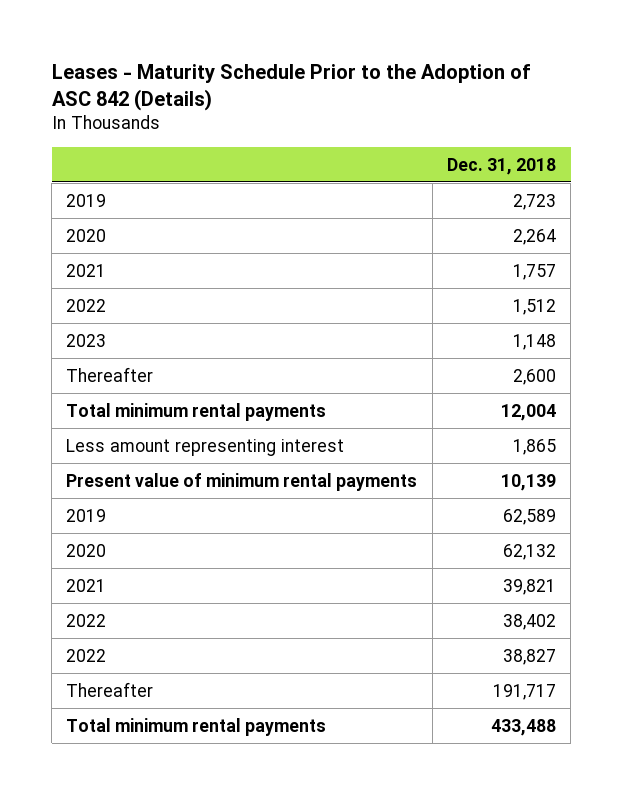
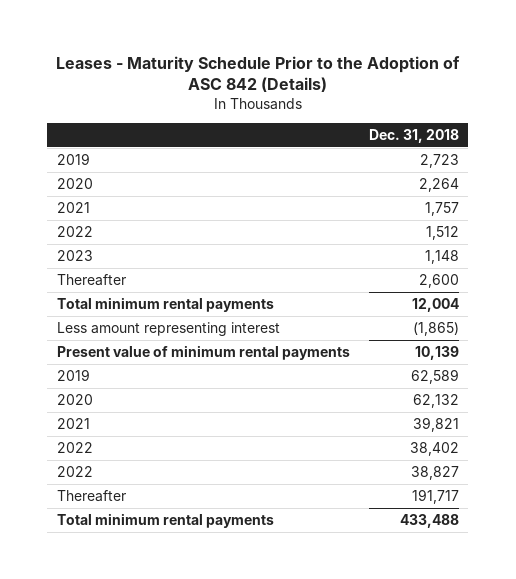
- Less amount representing interest | 1,865
+ Less amount representing interest | (1,865)

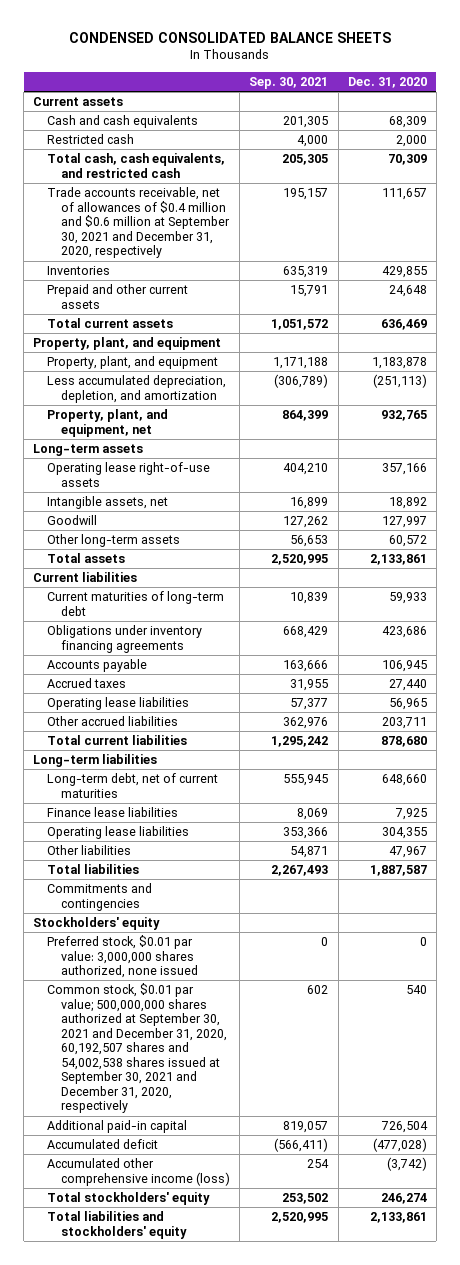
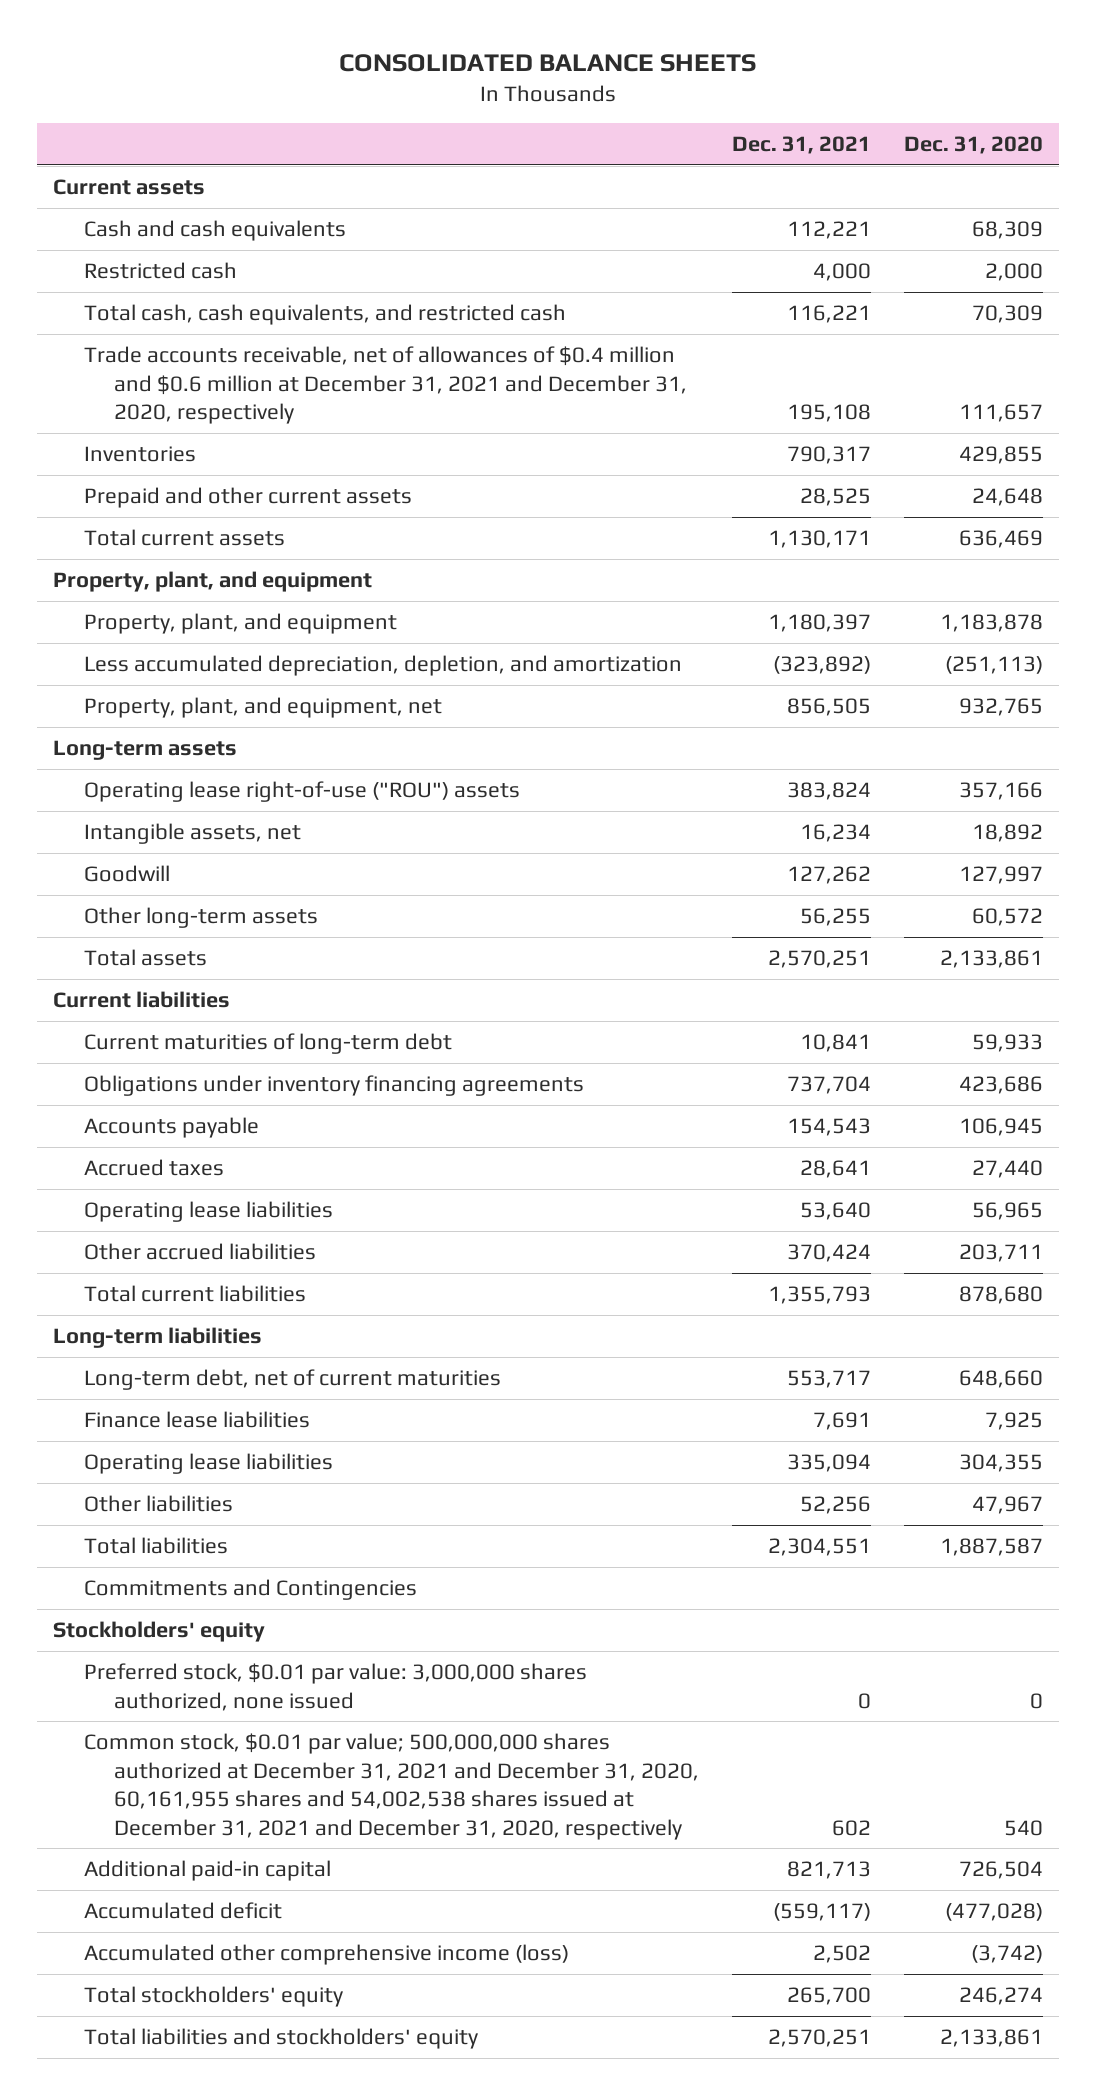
- CONDENSED CONSOLIDATED BALANCE SHEETS
+ CONSOLIDATED BALANCE SHEETS
- | Sep. 30, 2021 | Dec. 31, 2020
+ | Dec. 31, 2021 | Dec. 31, 2020
- Trade accounts receivable, net of allowances of $0.4 million and $0.6 million at September 30, 2021 and December 31, 2020, respectively | 195,157 | 111,657
+ Trade accounts receivable, net of allowances of $0.4 million and $0.6 million at December 31, 2021 and December 31, 2020, respectively | 195,108 | 111,657
- Operating lease right-of-use assets | 404,210 | 357,166
+ Operating lease right-of-use ("ROU") assets | 383,824 | 357,166
- Commitments and contingencies
+ Commitments and Contingencies
- Common stock, $0.01 par value; 500,000,000 shares authorized at September 30, 2021 and December 31, 2020, 60,192,507 shares and 54,002,538 shares issued at September 30, 2021 and December 31, 2020, respectively | 602 | 540
+ Common stock, $0.01 par value; 500,000,000 shares authorized at December 31, 2021 and December 31, 2020, 60,161,955 shares and 54,002,538 shares issued at December 31, 2021 and December 31, 2020, respectively | 602 | 540

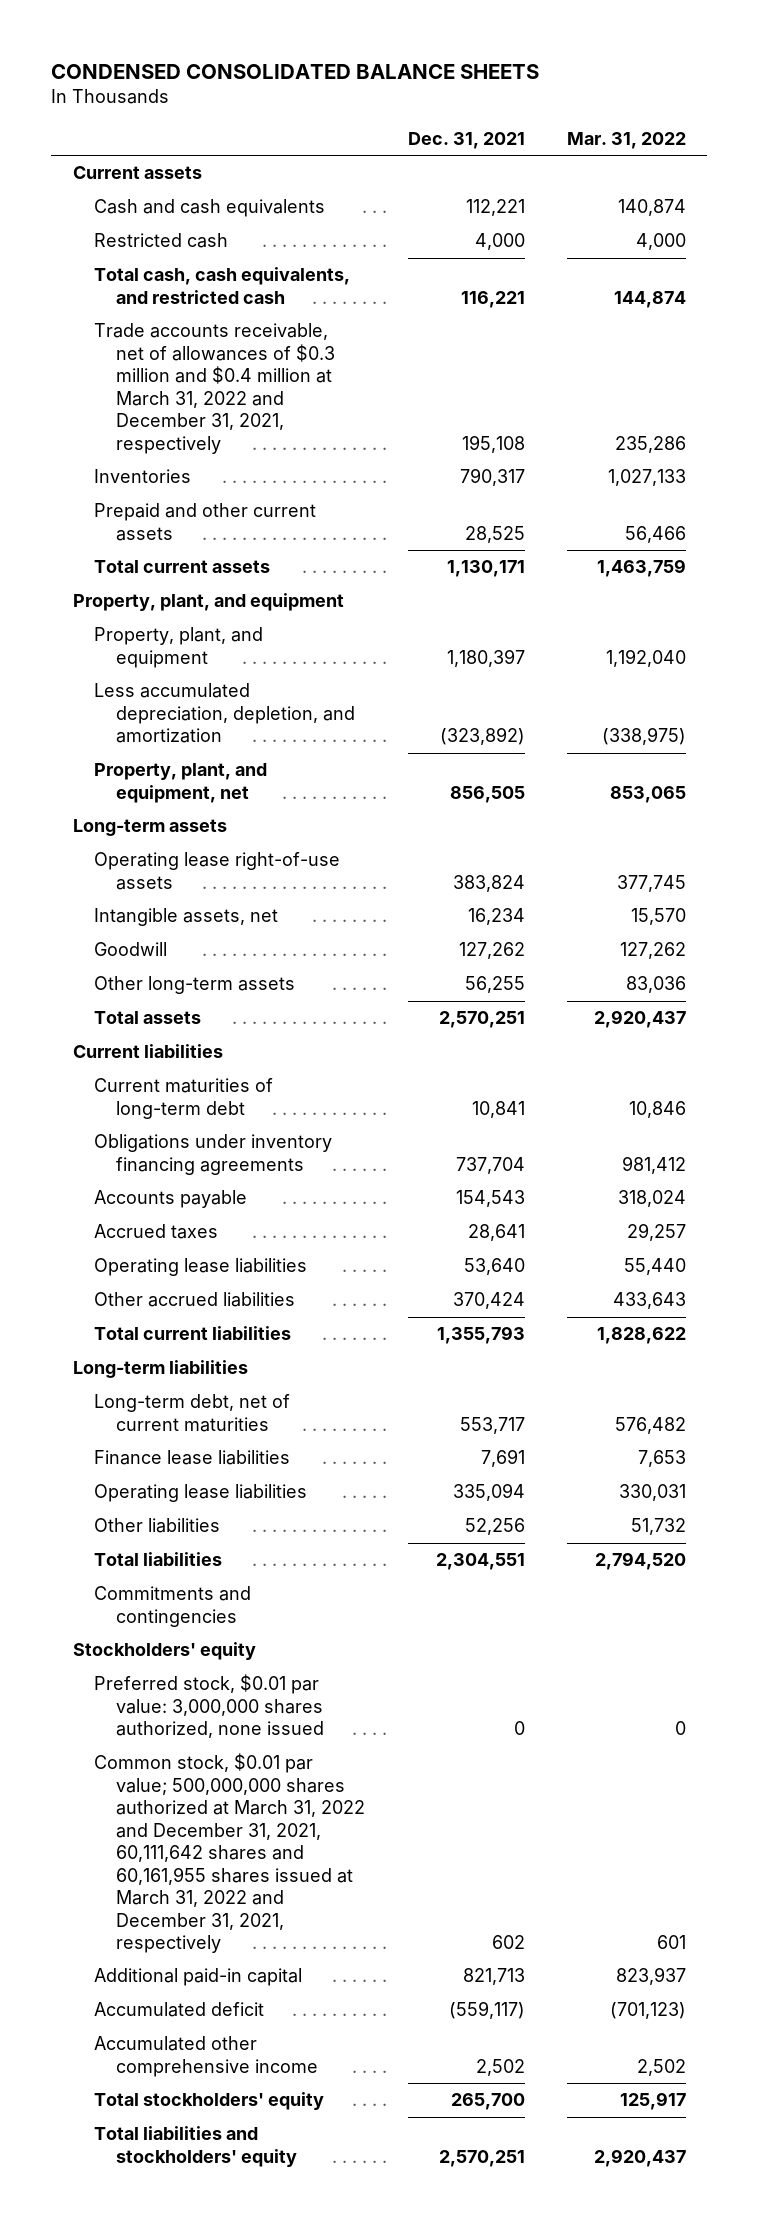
- CONSOLIDATED BALANCE SHEETS
+ CONDENSED CONSOLIDATED BALANCE SHEETS
- | Dec. 31, 2021 | Dec. 31, 2020
+ | Dec. 31, 2021 | Mar. 31, 2022
- Trade accounts receivable, net of allowances of $0.4 million and $0.6 million at December 31, 2021 and December 31, 2020, respectively | 195,108 | 111,657
+ Trade accounts receivable, net of allowances of $0.3 million and $0.4 million at March 31, 2022 and December 31, 2021, respectively | 195,108 | 235,286
- Operating lease right-of-use ("ROU") assets | 383,824 | 357,166
+ Operating lease right-of-use assets | 383,824 | 377,745
- Commitments and Contingencies
+ Commitments and contingencies
- Common stock, $0.01 par value; 500,000,000 shares authorized at December 31, 2021 and December 31, 2020, 60,161,955 shares and 54,002,538 shares issued at December 31, 2021 and December 31, 2020, respectively | 602 | 540
+ Common stock, $0.01 par value; 500,000,000 shares authorized at March 31, 2022 and December 31, 2021, 60,111,642 shares and 60,161,955 shares issued at March 31, 2022 and December 31, 2021, respectively | 602 | 601
- Accumulated other comprehensive income (loss) | 2,502 | (3,742)
+ Accumulated other comprehensive income | 2,502 | 2,502

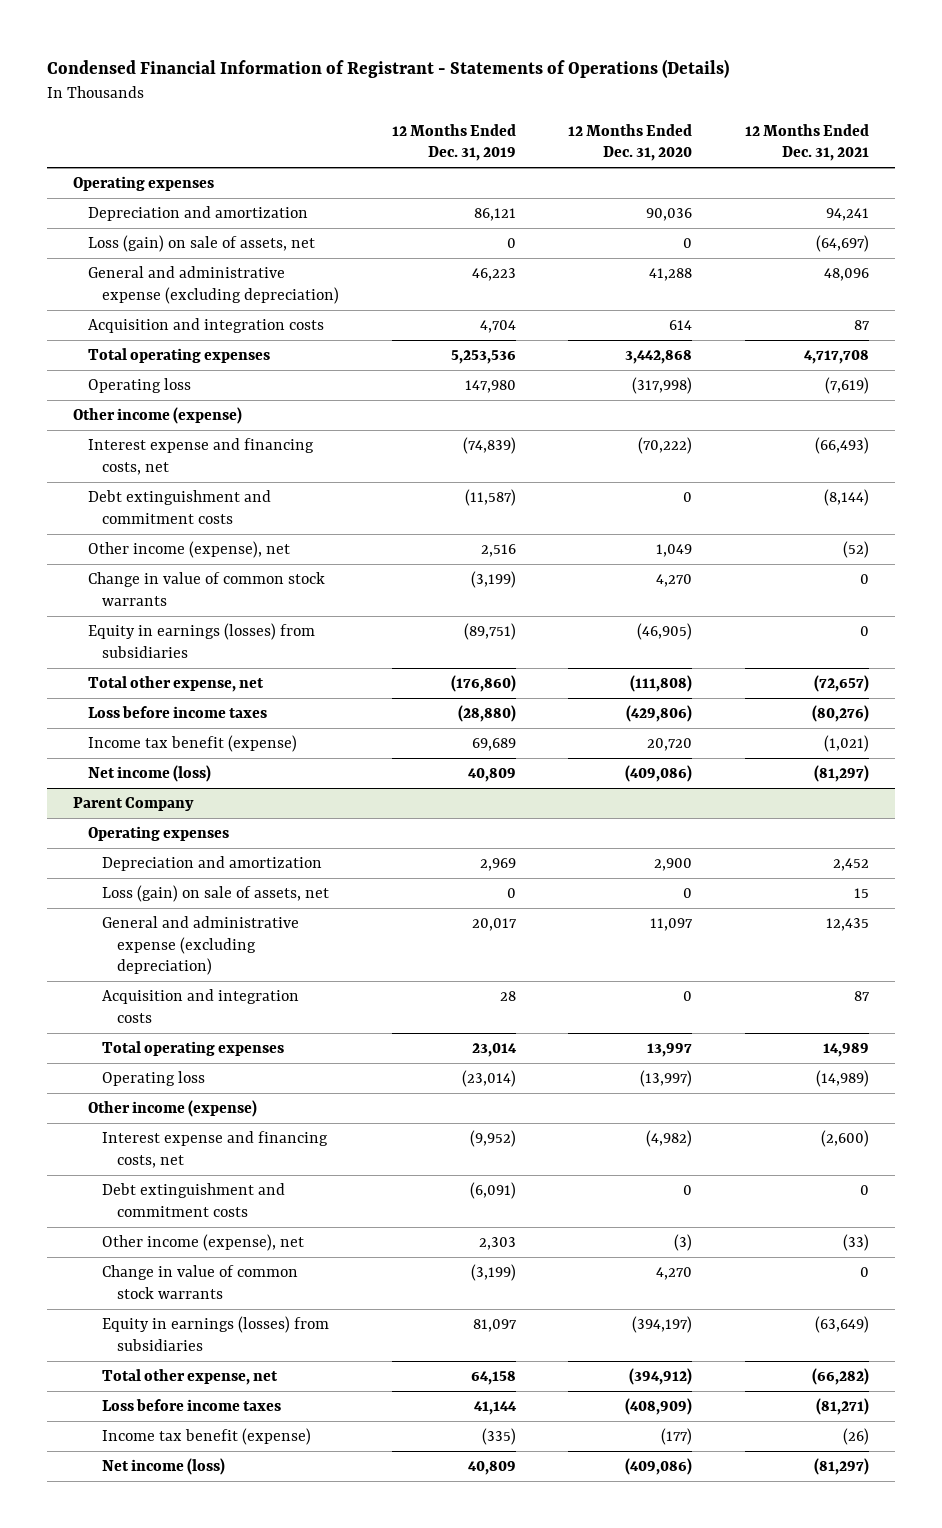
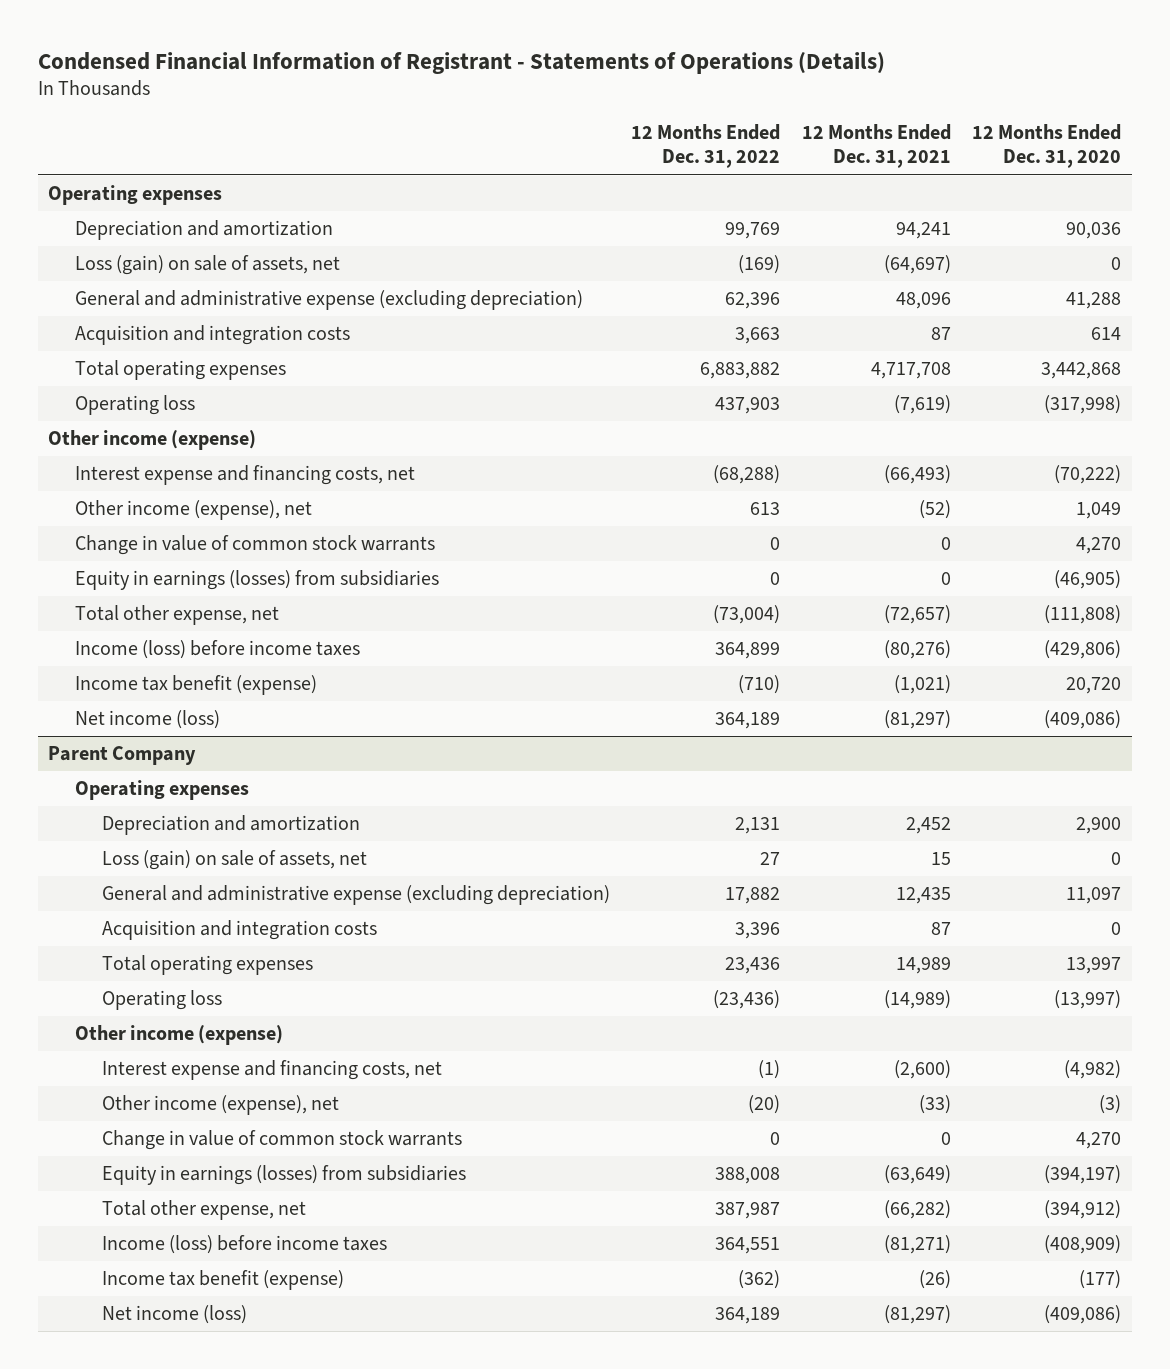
- | 12 Months Ended Dec. 31, 2019 | 12 Months Ended Dec. 31, 2020 | 12 Months Ended Dec. 31, 2021
+ | 12 Months Ended Dec. 31, 2022 | 12 Months Ended Dec. 31, 2021 | 12 Months Ended Dec. 31, 2020
- Debt extinguishment and commitment costs | (11,587) | 0 | (8,144)
- Loss before income taxes | (28,880) | (429,806) | (80,276)
+ Income (loss) before income taxes | 364,899 | (80,276) | (429,806)
@ Parent Company
- Debt extinguishment and commitment costs | (6,091) | 0 | 0
- Loss before income taxes | 41,144 | (408,909) | (81,271)
+ Income (loss) before income taxes | 364,551 | (81,271) | (408,909)

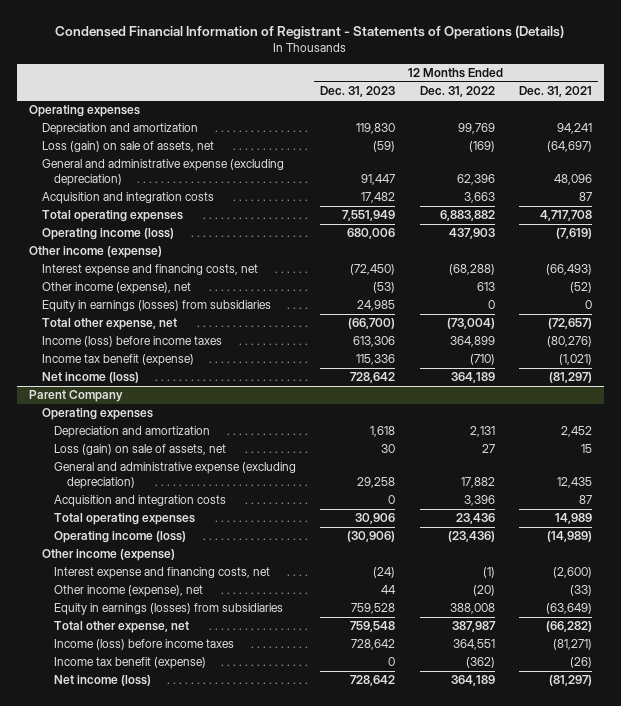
- | 12 Months Ended Dec. 31, 2022 | 12 Months Ended Dec. 31, 2021 | 12 Months Ended Dec. 31, 2020
+ | 12 Months Ended Dec. 31, 2023 | 12 Months Ended Dec. 31, 2022 | 12 Months Ended Dec. 31, 2021
- Operating loss | 437,903 | (7,619) | (317,998)
+ Operating income (loss) | 680,006 | 437,903 | (7,619)
- Change in value of common stock warrants | 0 | 0 | 4,270
@ Parent Company
- Operating loss | (23,436) | (14,989) | (13,997)
+ Operating income (loss) | (30,906) | (23,436) | (14,989)
- Change in value of common stock warrants | 0 | 0 | 4,270

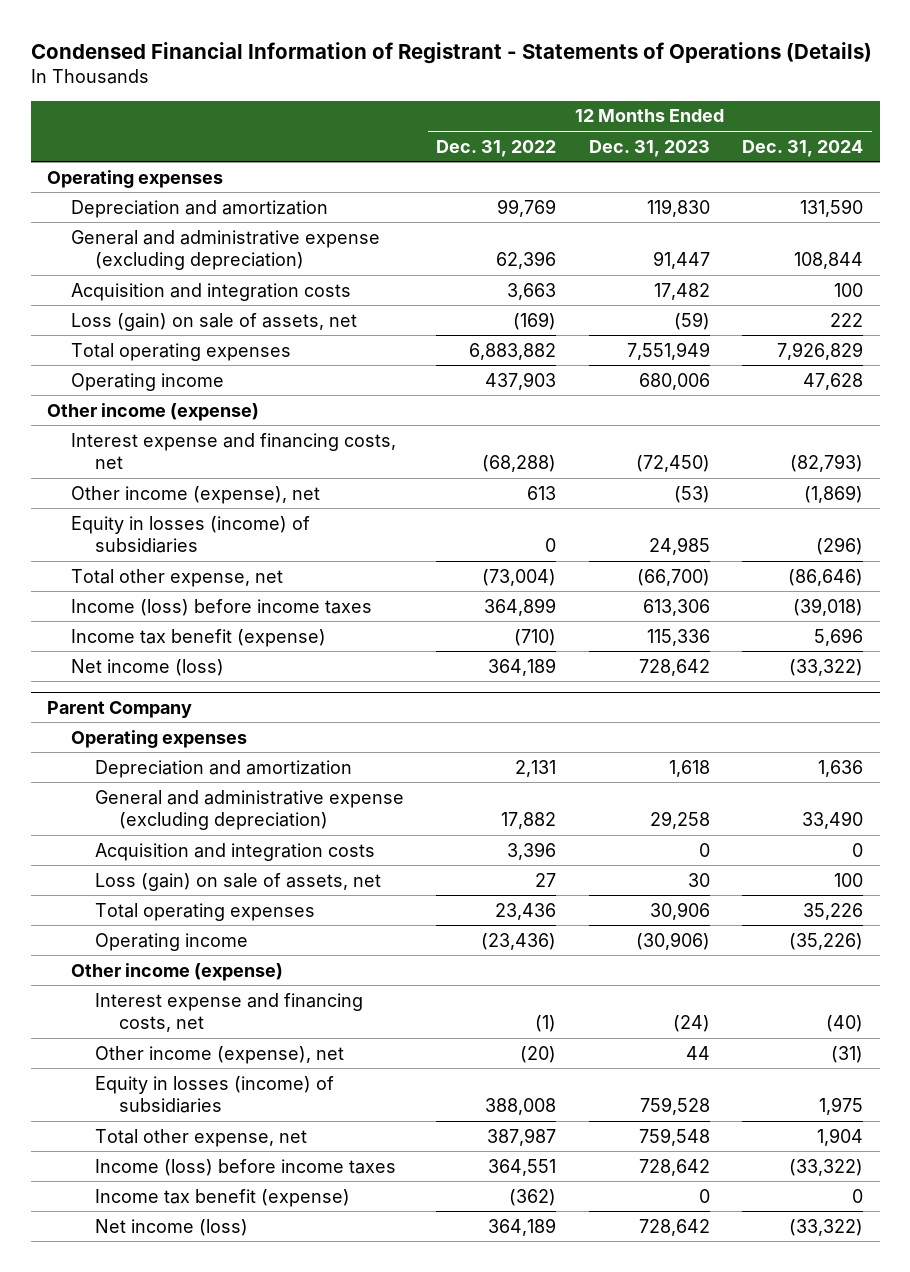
- | 12 Months Ended Dec. 31, 2023 | 12 Months Ended Dec. 31, 2022 | 12 Months Ended Dec. 31, 2021
+ | 12 Months Ended Dec. 31, 2022 | 12 Months Ended Dec. 31, 2023 | 12 Months Ended Dec. 31, 2024
moved down: Loss (gain) on sale of assets, net | (169) | (59) | 222
- Operating income (loss) | 680,006 | 437,903 | (7,619)
+ Operating income | 437,903 | 680,006 | 47,628
- Equity in earnings (losses) from subsidiaries | 24,985 | 0 | 0
+ Equity in losses (income) of subsidiaries | 0 | 24,985 | (296)
@ Parent Company
moved down: Loss (gain) on sale of assets, net | 27 | 30 | 100
- Operating income (loss) | (30,906) | (23,436) | (14,989)
+ Operating income | (23,436) | (30,906) | (35,226)
- Equity in earnings (losses) from subsidiaries | 759,528 | 388,008 | (63,649)
+ Equity in losses (income) of subsidiaries | 388,008 | 759,528 | 1,975

